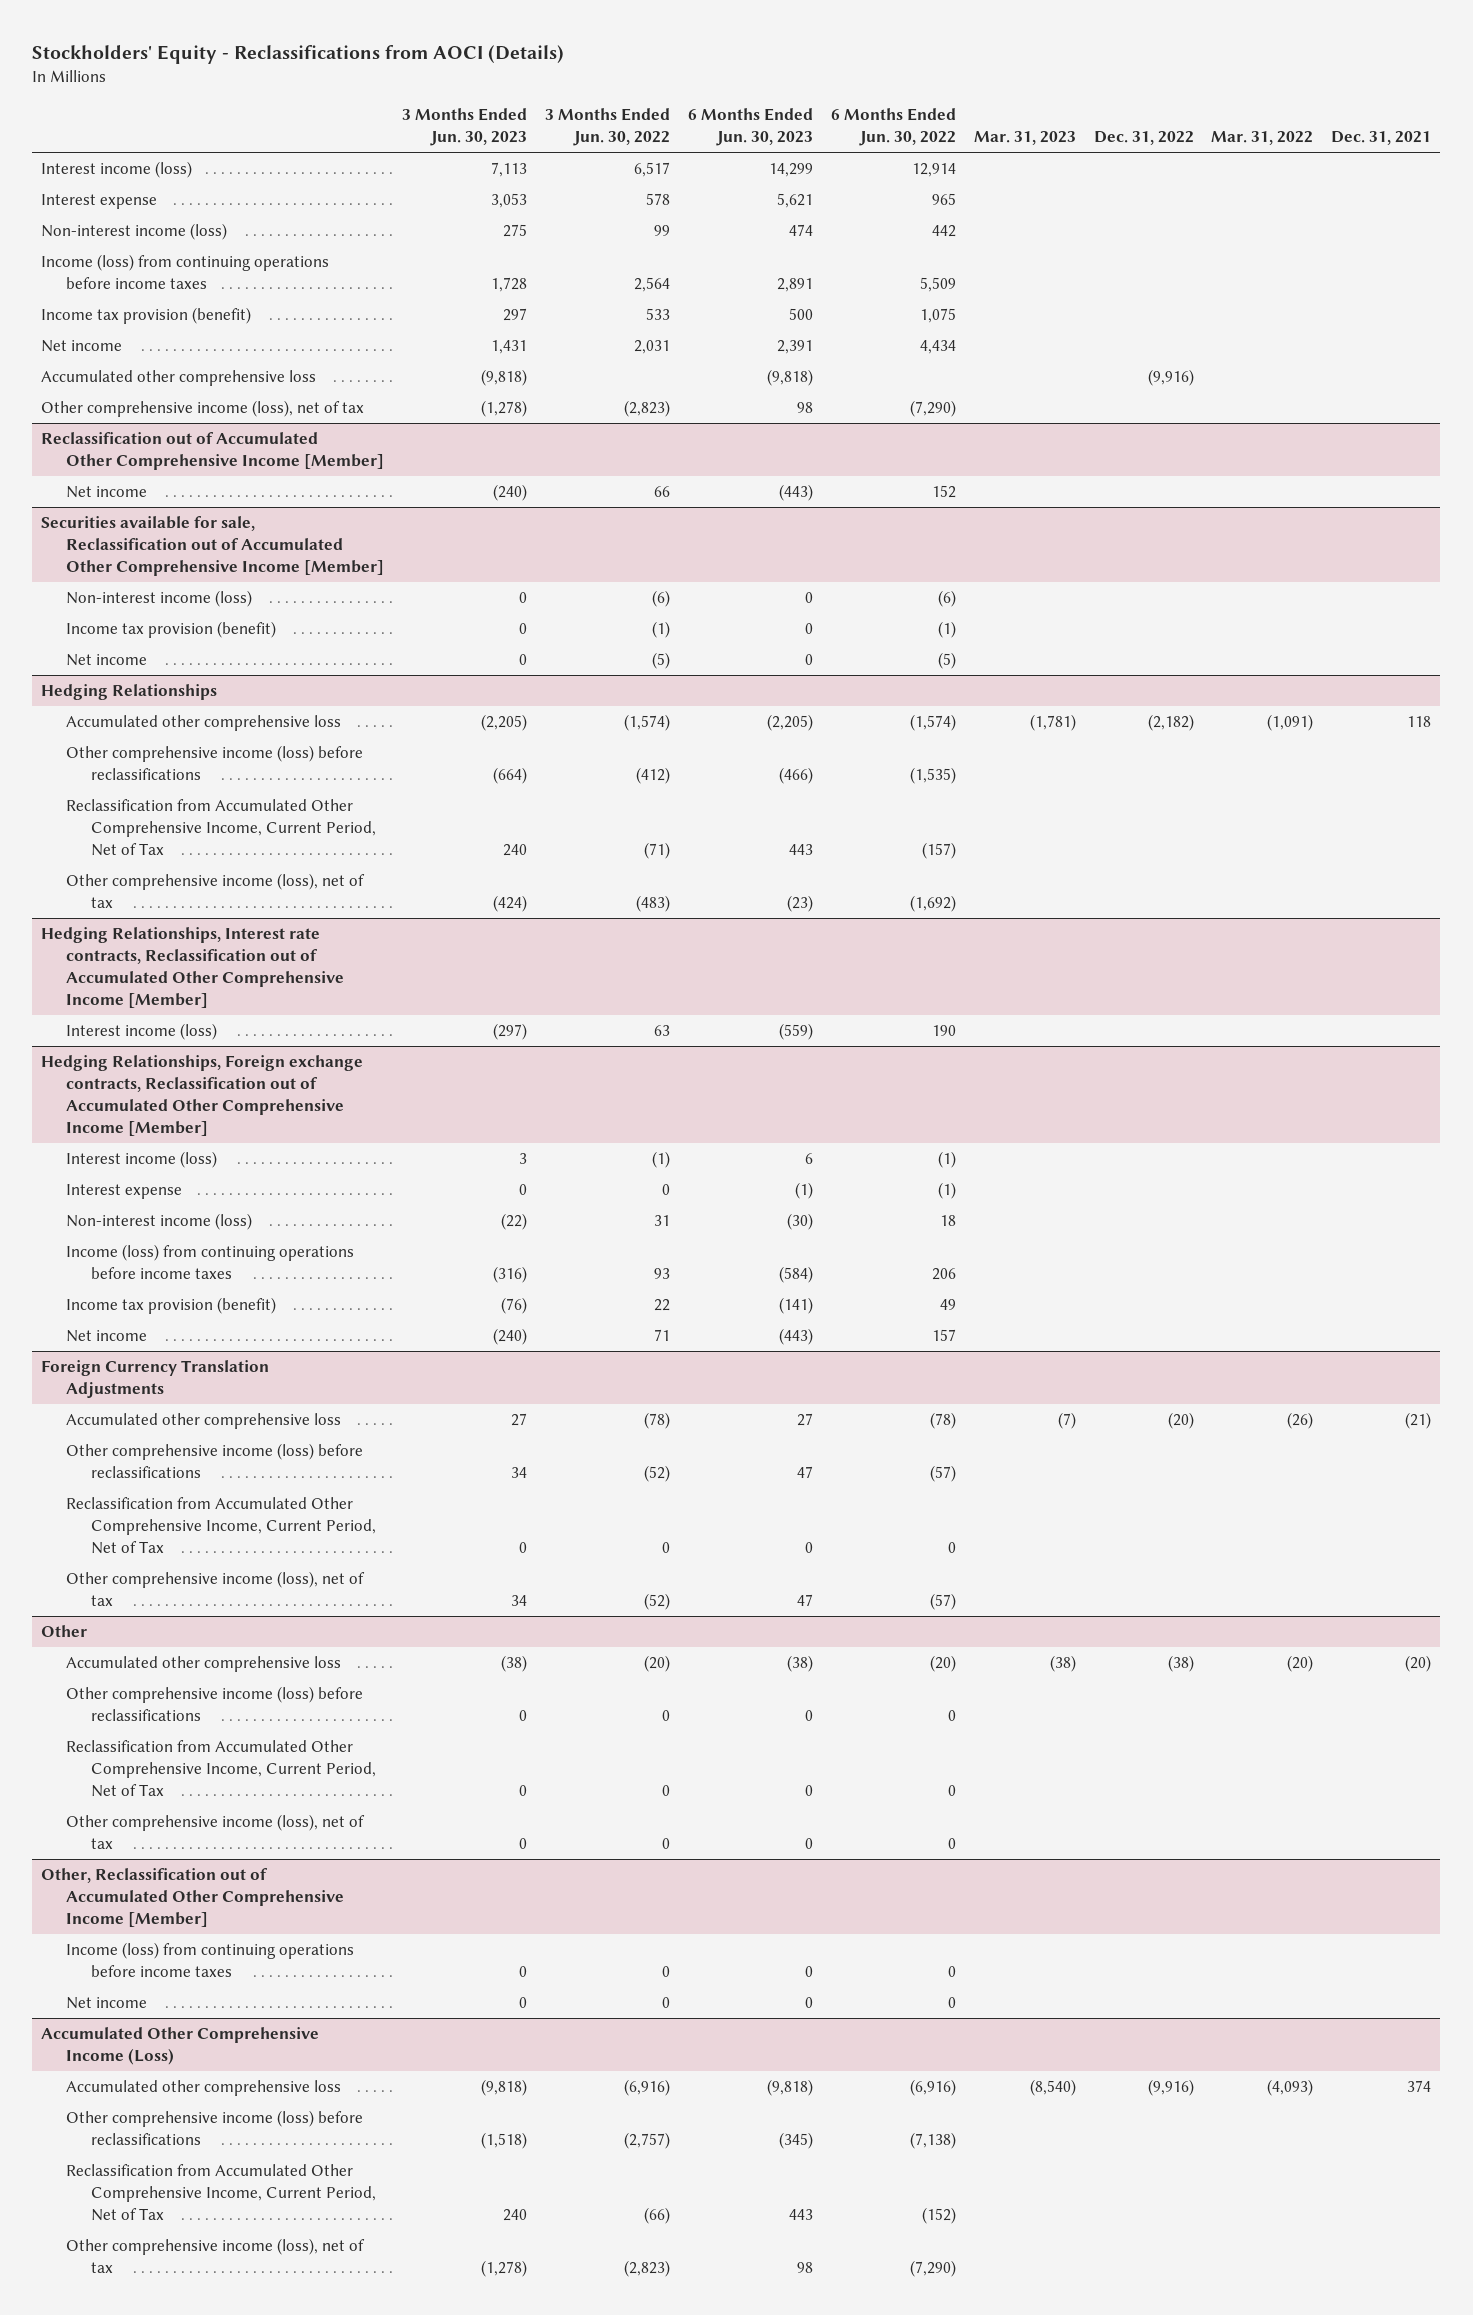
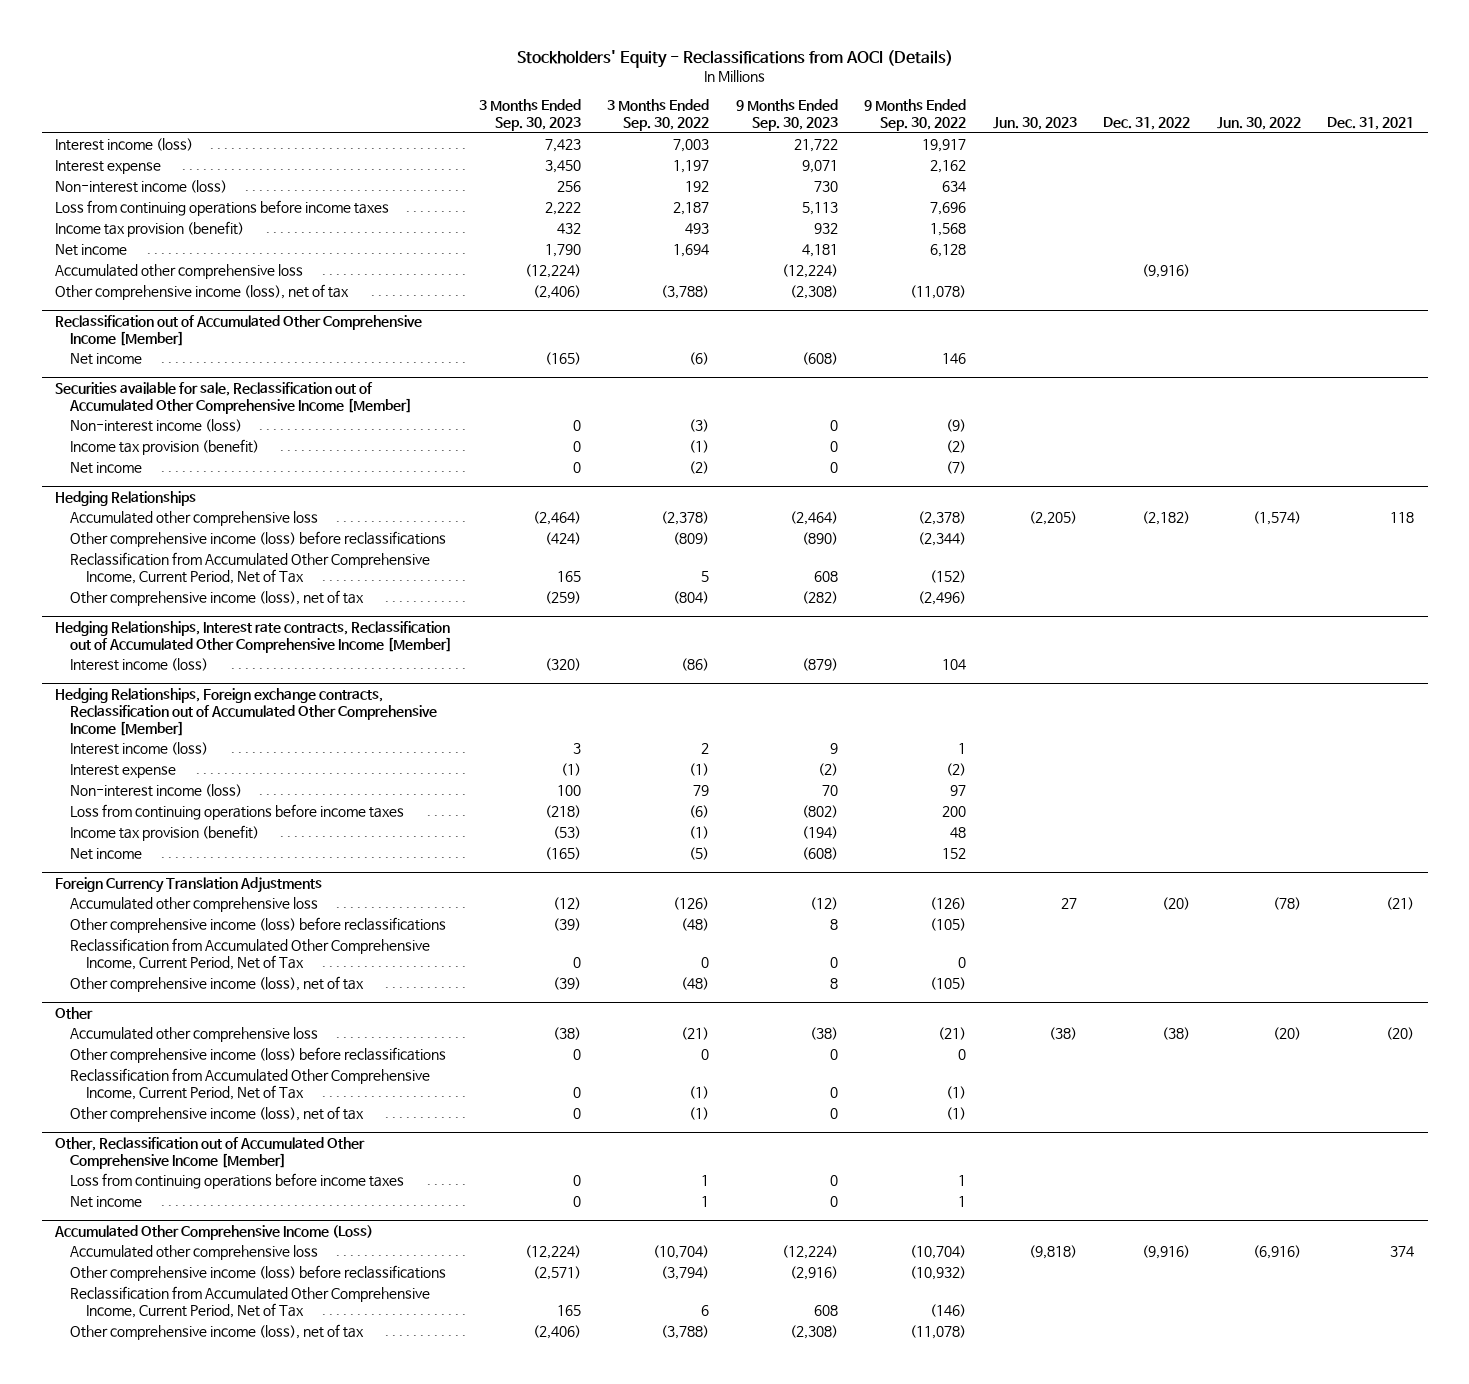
- | 3 Months Ended Jun. 30, 2023 | 3 Months Ended Jun. 30, 2022 | 6 Months Ended Jun. 30, 2023 | 6 Months Ended Jun. 30, 2022 | Mar. 31, 2023 | Dec. 31, 2022 | Mar. 31, 2022 | Dec. 31, 2021
+ | 3 Months Ended Sep. 30, 2023 | 3 Months Ended Sep. 30, 2022 | 9 Months Ended Sep. 30, 2023 | 9 Months Ended Sep. 30, 2022 | Jun. 30, 2023 | Dec. 31, 2022 | Jun. 30, 2022 | Dec. 31, 2021
- Income (loss) from continuing operations before income taxes | 1,728 | 2,564 | 2,891 | 5,509 | | | |
+ Loss from continuing operations before income taxes | 2,222 | 2,187 | 5,113 | 7,696 | | | |
@ Hedging Relationships, Foreign exchange contracts, Reclassification out of Accumulated Other Comprehensive Income [Member]
- Income (loss) from continuing operations before income taxes | (316) | 93 | (584) | 206 | | | |
+ Loss from continuing operations before income taxes | (218) | (6) | (802) | 200 | | | |
@ Other, Reclassification out of Accumulated Other Comprehensive Income [Member]
- Income (loss) from continuing operations before income taxes | 0 | 0 | 0 | 0 | | | |
+ Loss from continuing operations before income taxes | 0 | 1 | 0 | 1 | | | |

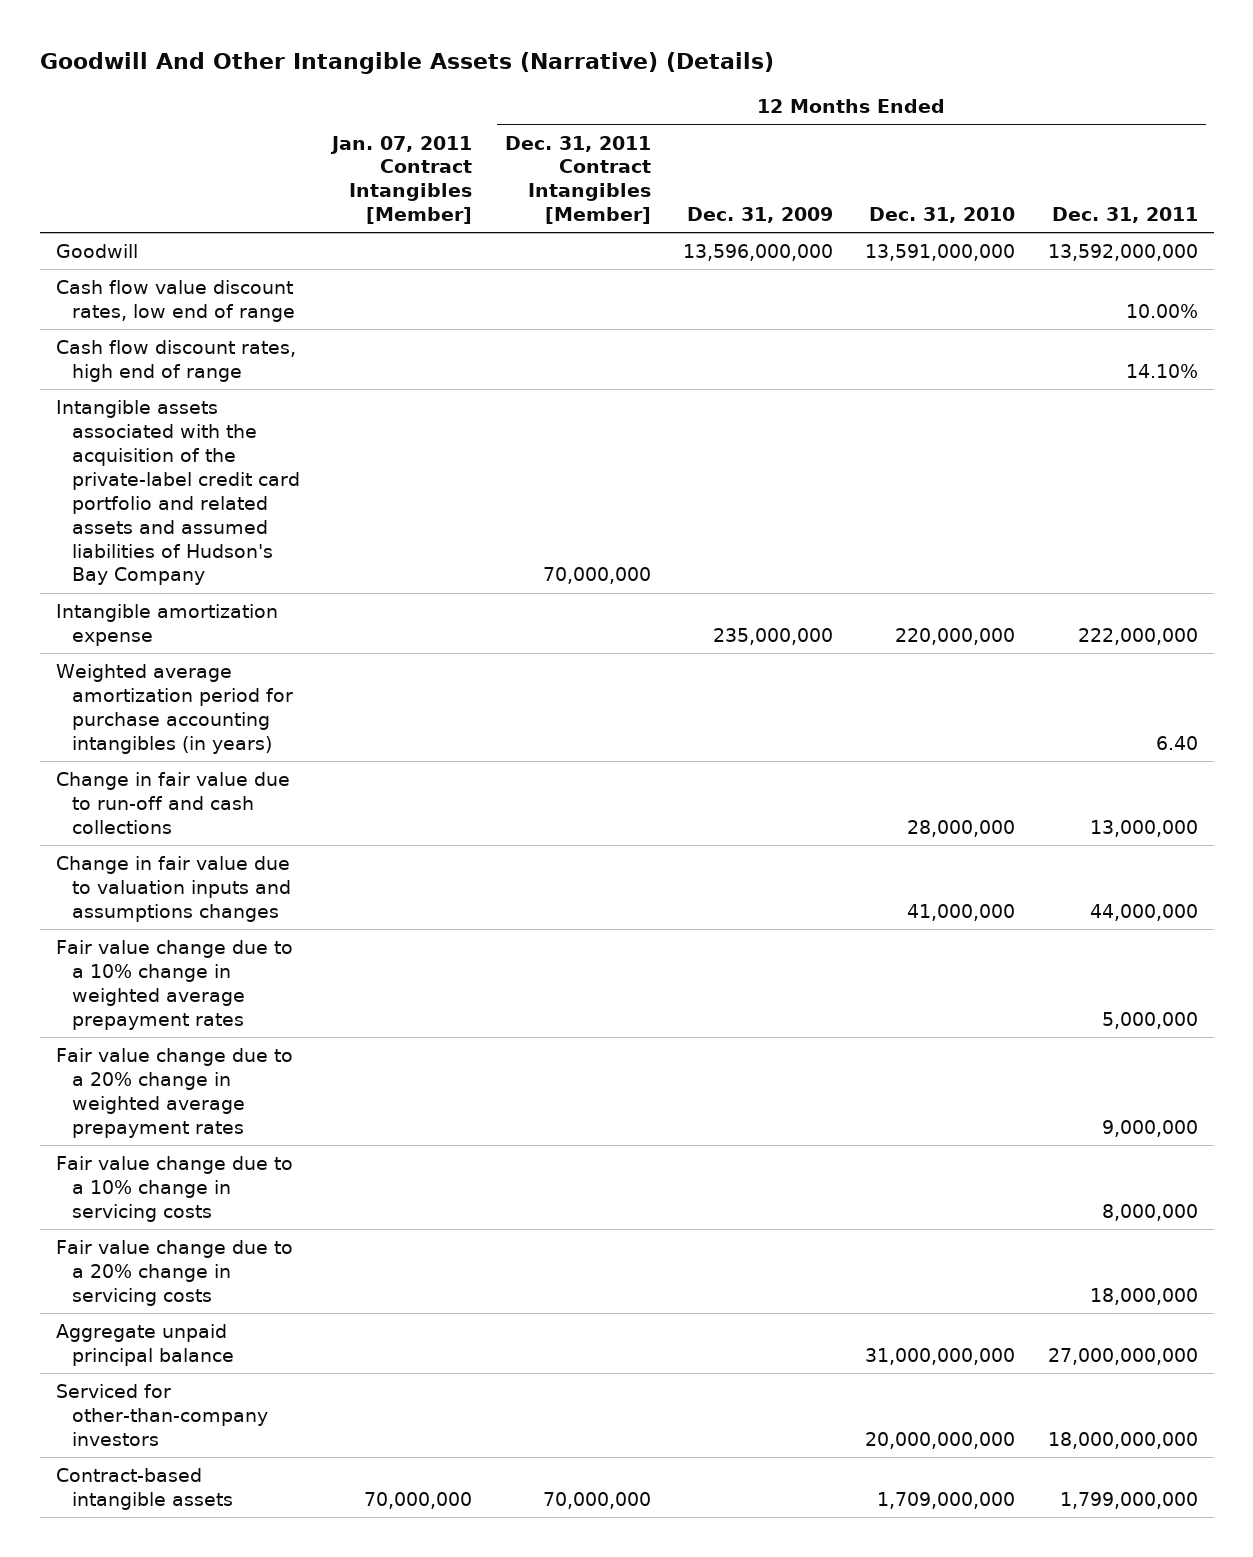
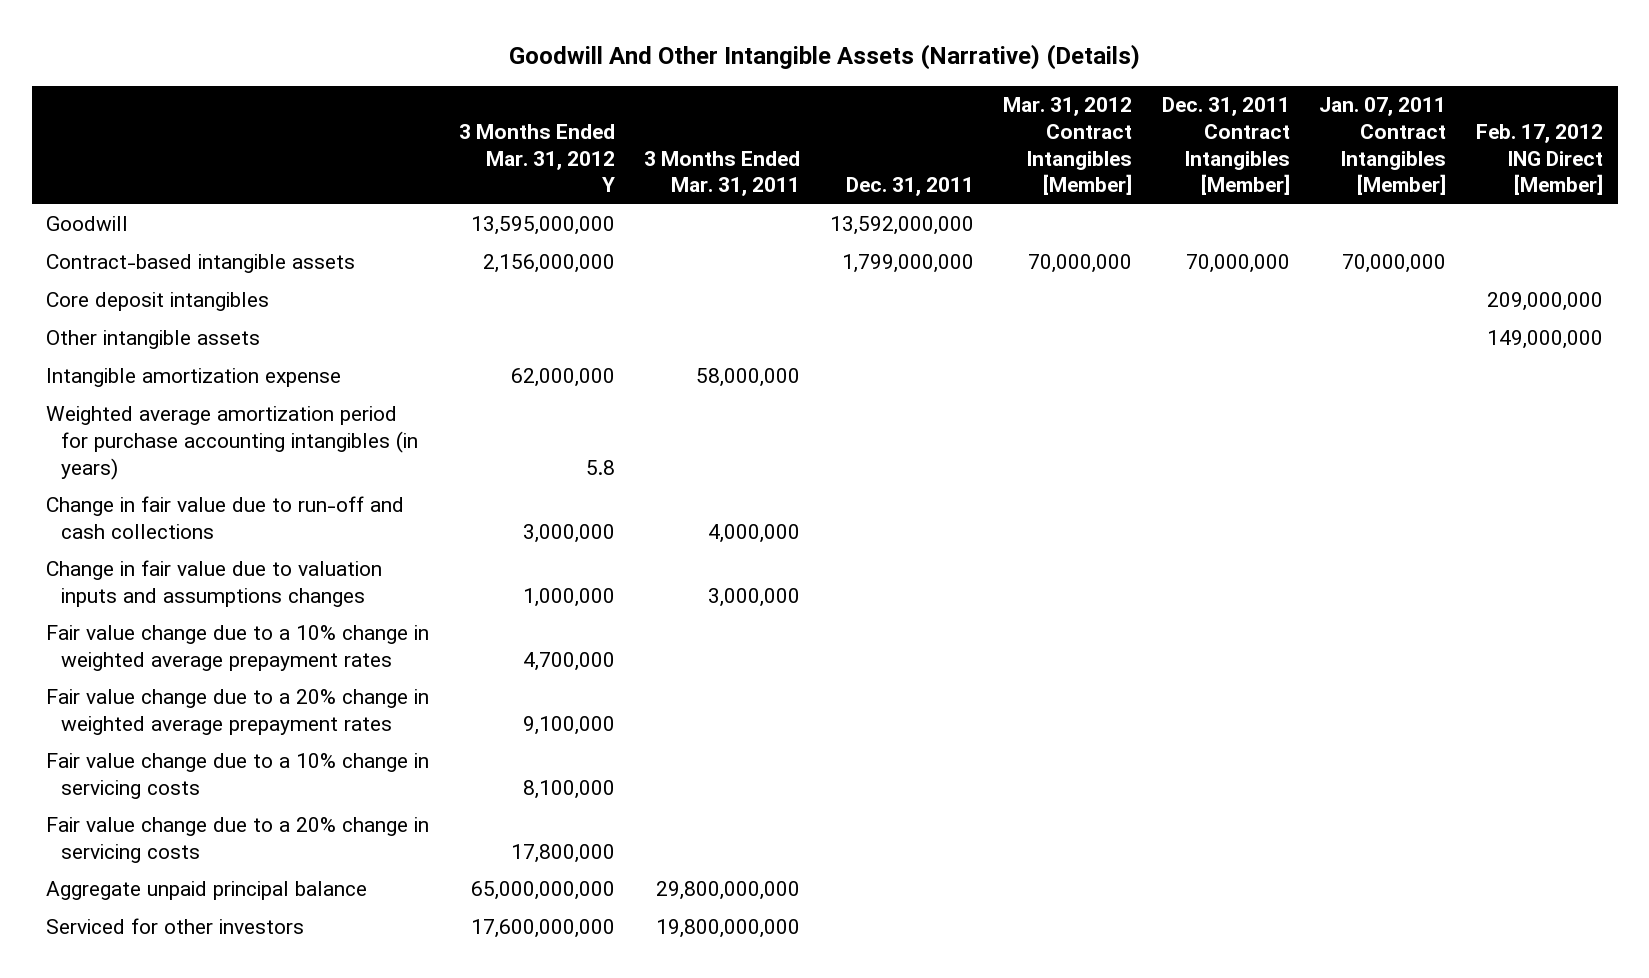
- | Jan. 07, 2011 Contract Intangibles [Member] | 12 Months Ended Dec. 31, 2011 Contract Intangibles [Member] | 12 Months Ended Dec. 31, 2009 | 12 Months Ended Dec. 31, 2010 | 12 Months Ended Dec. 31, 2011
+ | 3 Months Ended Mar. 31, 2012 Y | 3 Months Ended Mar. 31, 2011 | Dec. 31, 2011 | Mar. 31, 2012 Contract Intangibles [Member] | Dec. 31, 2011 Contract Intangibles [Member] | Jan. 07, 2011 Contract Intangibles [Member] | Feb. 17, 2012 ING Direct [Member]
- Cash flow value discount rates, low end of range | | | | | 10.00%
- Cash flow discount rates, high end of range | | | | | 14.10%
- Intangible assets associated with the acquisition of the private-label credit card portfolio and related assets and assumed liabilities of Hudson's Bay Company | | 70,000,000 | | |
moved up: Contract-based intangible assets | 2,156,000,000 | | 1,799,000,000 | 70,000,000 | 70,000,000 | 70,000,000 |
+ Core deposit intangibles | | | | | | | 209,000,000
+ Other intangible assets | | | | | | | 149,000,000
- Serviced for other-than-company investors | | | | 20,000,000,000 | 18,000,000,000
+ Serviced for other investors | 17,600,000,000 | 19,800,000,000 | | | | |

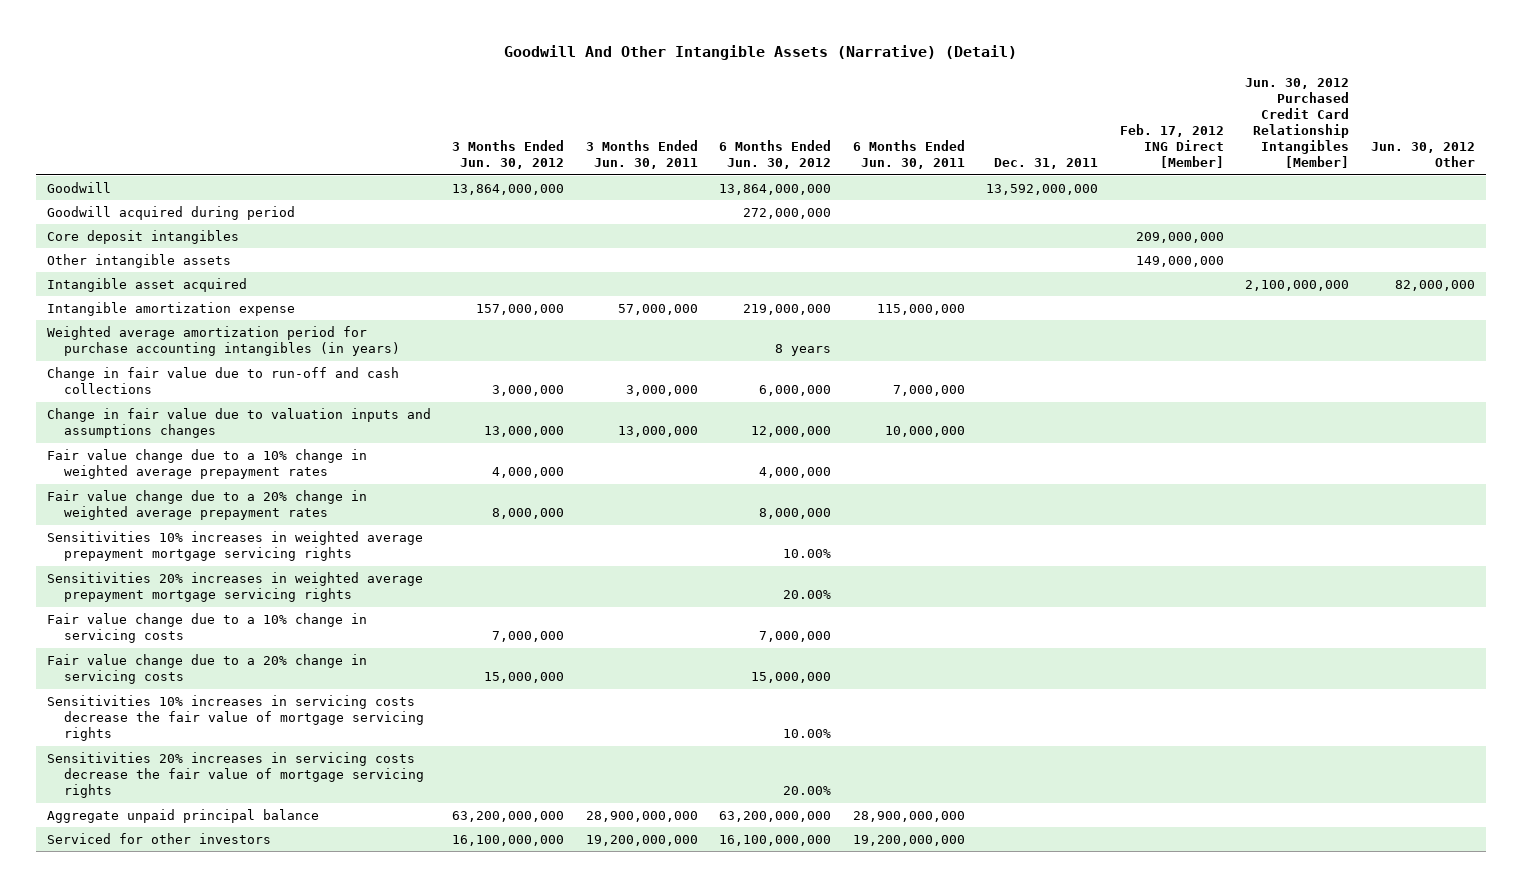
- Goodwill And Other Intangible Assets (Narrative) (Details)
+ Goodwill And Other Intangible Assets (Narrative) (Detail)
- | 3 Months Ended Mar. 31, 2012 Y | 3 Months Ended Mar. 31, 2011 | Dec. 31, 2011 | Mar. 31, 2012 Contract Intangibles [Member] | Dec. 31, 2011 Contract Intangibles [Member] | Jan. 07, 2011 Contract Intangibles [Member] | Feb. 17, 2012 ING Direct [Member]
+ | 3 Months Ended Jun. 30, 2012 | 3 Months Ended Jun. 30, 2011 | 6 Months Ended Jun. 30, 2012 | 6 Months Ended Jun. 30, 2011 | Dec. 31, 2011 | Feb. 17, 2012 ING Direct [Member] | Jun. 30, 2012 Purchased Credit Card Relationship Intangibles [Member] | Jun. 30, 2012 Other
- Contract-based intangible assets | 2,156,000,000 | | 1,799,000,000 | 70,000,000 | 70,000,000 | 70,000,000 |
+ Goodwill acquired during period | | | 272,000,000 | | | | |
+ Intangible asset acquired | | | | | | | 2,100,000,000 | 82,000,000
+ Sensitivities 10% increases in weighted average prepayment mortgage servicing rights | | | 10.00% | | | | |
+ Sensitivities 20% increases in weighted average prepayment mortgage servicing rights | | | 20.00% | | | | |
+ Sensitivities 10% increases in servicing costs decrease the fair value of mortgage servicing rights | | | 10.00% | | | | |
+ Sensitivities 20% increases in servicing costs decrease the fair value of mortgage servicing rights | | | 20.00% | | | | |

